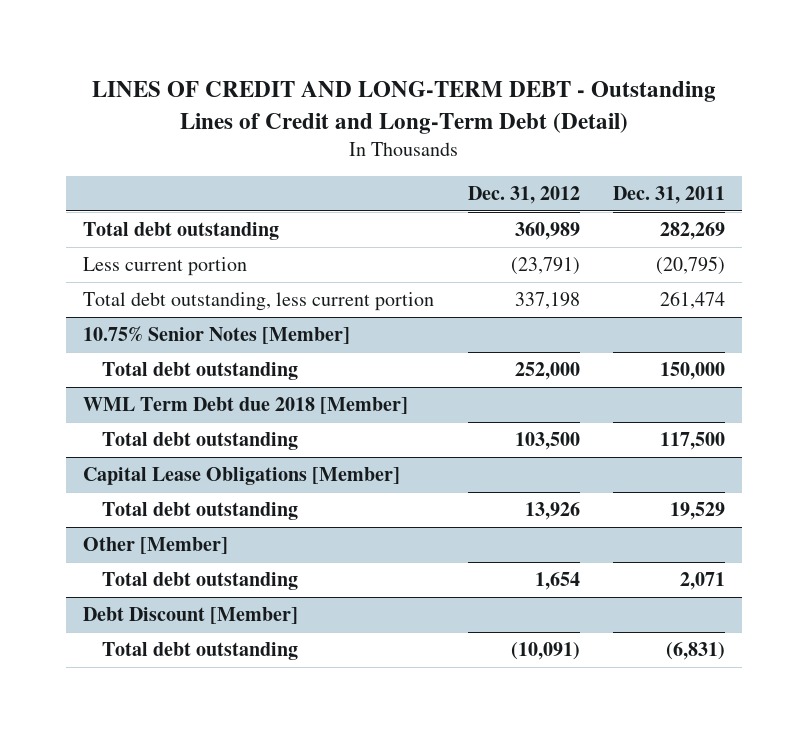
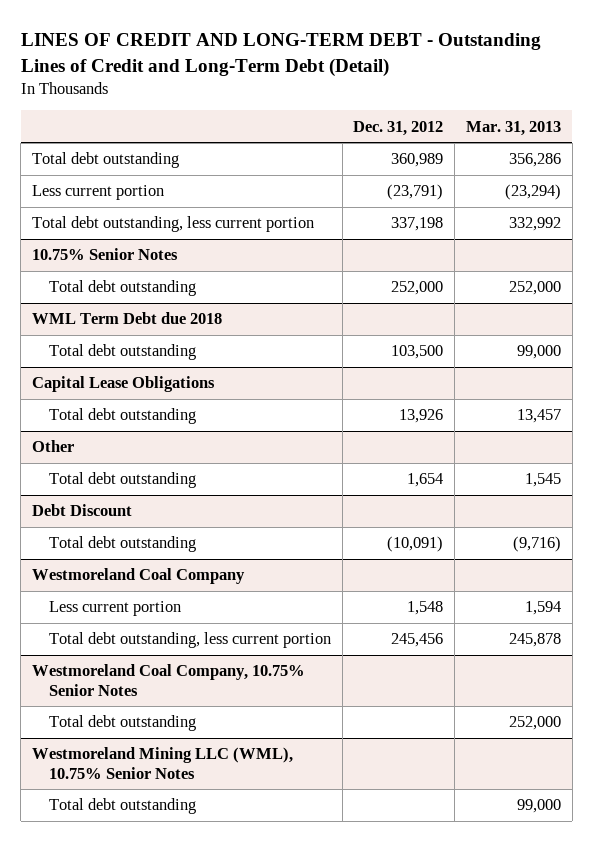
- | Dec. 31, 2012 | Dec. 31, 2011
+ | Dec. 31, 2012 | Mar. 31, 2013
- 10.75% Senior Notes [Member]
+ 10.75% Senior Notes
- WML Term Debt due 2018 [Member]
+ WML Term Debt due 2018
- Capital Lease Obligations [Member]
+ Capital Lease Obligations
- Other [Member]
+ Other
- Debt Discount [Member]
+ Debt Discount
+ Westmoreland Coal Company
+ Less current portion | 1,548 | 1,594
+ Total debt outstanding, less current portion | 245,456 | 245,878
+ Westmoreland Coal Company, 10.75% Senior Notes
+ Total debt outstanding | | 252,000
+ Westmoreland Mining LLC (WML), 10.75% Senior Notes
+ Total debt outstanding | | 99,000

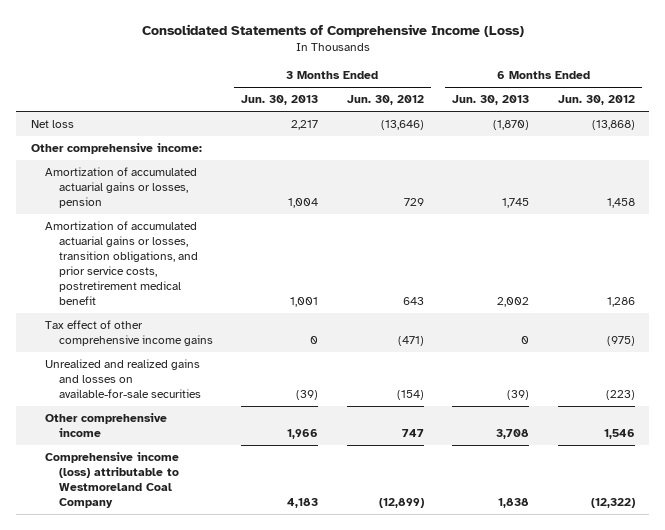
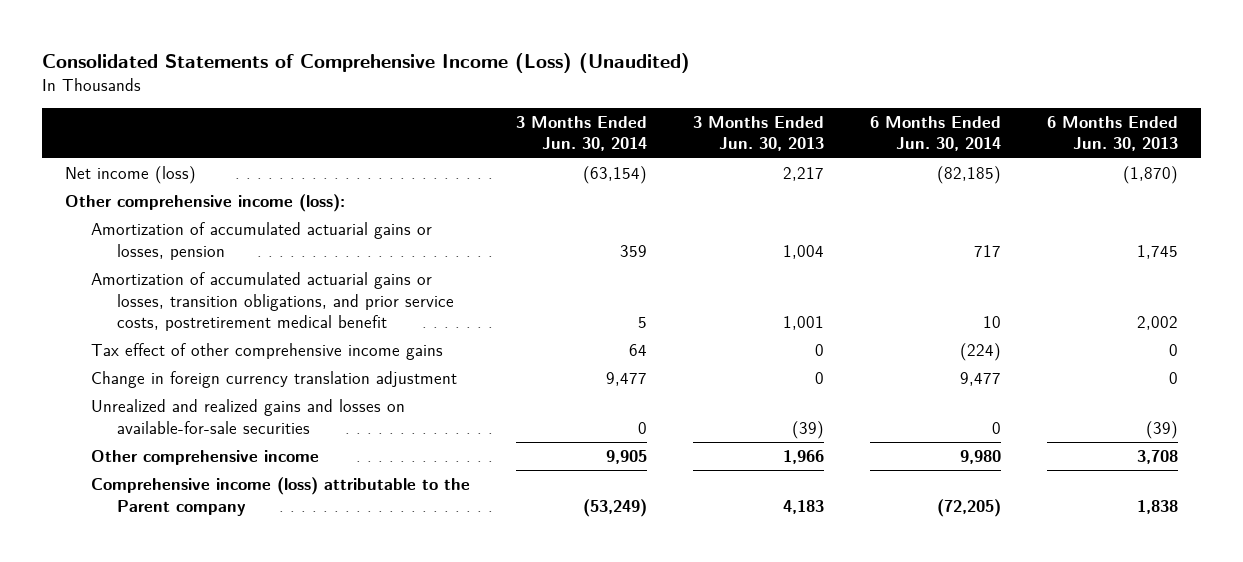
- Consolidated Statements of Comprehensive Income (Loss)
+ Consolidated Statements of Comprehensive Income (Loss) (Unaudited)
- | 3 Months Ended Jun. 30, 2013 | 3 Months Ended Jun. 30, 2012 | 6 Months Ended Jun. 30, 2013 | 6 Months Ended Jun. 30, 2012
+ | 3 Months Ended Jun. 30, 2014 | 3 Months Ended Jun. 30, 2013 | 6 Months Ended Jun. 30, 2014 | 6 Months Ended Jun. 30, 2013
- Net loss | 2,217 | (13,646) | (1,870) | (13,868)
- Other comprehensive income:
+ Net income (loss) | (63,154) | 2,217 | (82,185) | (1,870)
+ Other comprehensive income (loss):
+ Change in foreign currency translation adjustment | 9,477 | 0 | 9,477 | 0
- Comprehensive income (loss) attributable to Westmoreland Coal Company | 4,183 | (12,899) | 1,838 | (12,322)
+ Comprehensive income (loss) attributable to the Parent company | (53,249) | 4,183 | (72,205) | 1,838

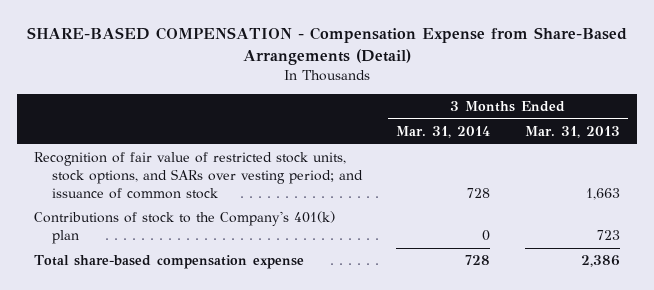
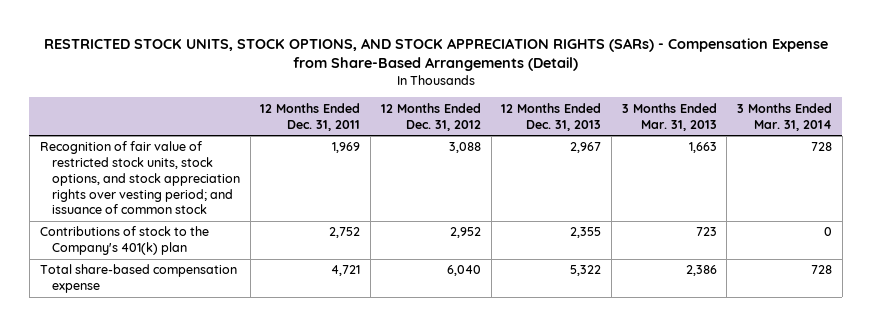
- SHARE-BASED COMPENSATION - Compensation Expense from Share-Based Arrangements (Detail)
+ RESTRICTED STOCK UNITS, STOCK OPTIONS, AND STOCK APPRECIATION RIGHTS (SARs) - Compensation Expense from Share-Based Arrangements (Detail)
- | 3 Months Ended Mar. 31, 2014 | 3 Months Ended Mar. 31, 2013
+ | 12 Months Ended Dec. 31, 2011 | 12 Months Ended Dec. 31, 2012 | 12 Months Ended Dec. 31, 2013 | 3 Months Ended Mar. 31, 2013 | 3 Months Ended Mar. 31, 2014
- Recognition of fair value of restricted stock units, stock options, and SARs over vesting period; and issuance of common stock | 728 | 1,663
+ Recognition of fair value of restricted stock units, stock options, and stock appreciation rights over vesting period; and issuance of common stock | 1,969 | 3,088 | 2,967 | 1,663 | 728

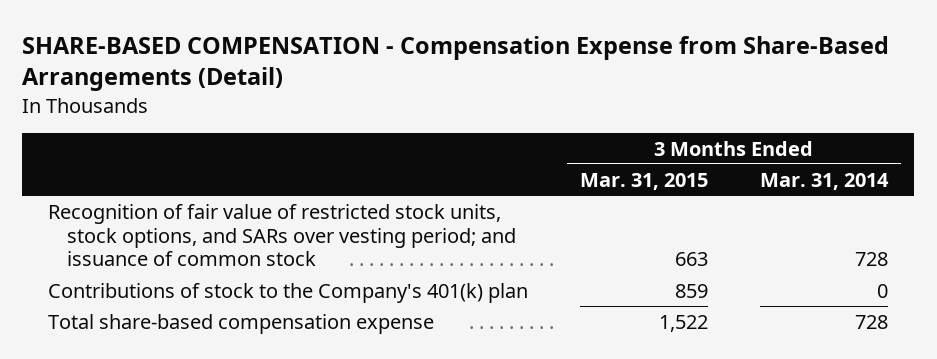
- RESTRICTED STOCK UNITS, STOCK OPTIONS, AND STOCK APPRECIATION RIGHTS (SARs) - Compensation Expense from Share-Based Arrangements (Detail)
+ SHARE-BASED COMPENSATION - Compensation Expense from Share-Based Arrangements (Detail)
- | 12 Months Ended Dec. 31, 2011 | 12 Months Ended Dec. 31, 2012 | 12 Months Ended Dec. 31, 2013 | 3 Months Ended Mar. 31, 2013 | 3 Months Ended Mar. 31, 2014
+ | 3 Months Ended Mar. 31, 2015 | 3 Months Ended Mar. 31, 2014
- Recognition of fair value of restricted stock units, stock options, and stock appreciation rights over vesting period; and issuance of common stock | 1,969 | 3,088 | 2,967 | 1,663 | 728
+ Recognition of fair value of restricted stock units, stock options, and SARs over vesting period; and issuance of common stock | 663 | 728

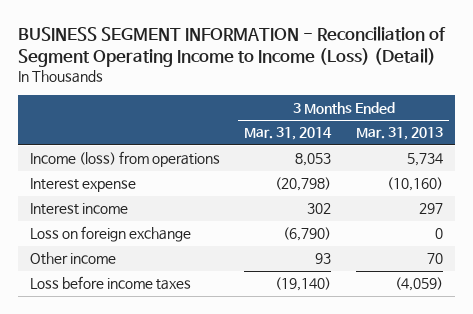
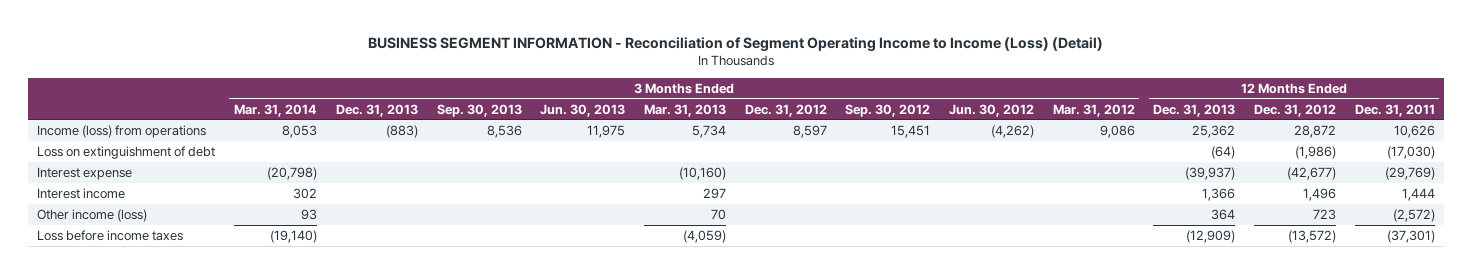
- | 3 Months Ended Mar. 31, 2014 | 3 Months Ended Mar. 31, 2013
+ | 3 Months Ended Mar. 31, 2014 | 3 Months Ended Dec. 31, 2013 | 3 Months Ended Sep. 30, 2013 | 3 Months Ended Jun. 30, 2013 | 3 Months Ended Mar. 31, 2013 | 3 Months Ended Dec. 31, 2012 | 3 Months Ended Sep. 30, 2012 | 3 Months Ended Jun. 30, 2012 | 3 Months Ended Mar. 31, 2012 | 12 Months Ended Dec. 31, 2013 | 12 Months Ended Dec. 31, 2012 | 12 Months Ended Dec. 31, 2011
+ Loss on extinguishment of debt | | | | | | | | | | (64) | (1,986) | (17,030)
- Loss on foreign exchange | (6,790) | 0
- Other income | 93 | 70
+ Other income (loss) | 93 | | | | 70 | | | | | 364 | 723 | (2,572)

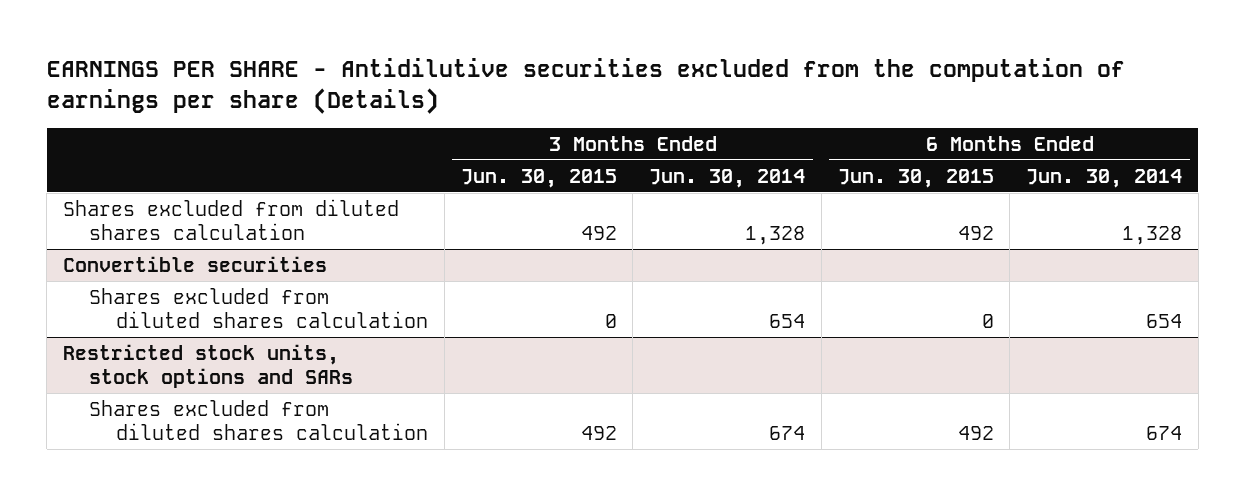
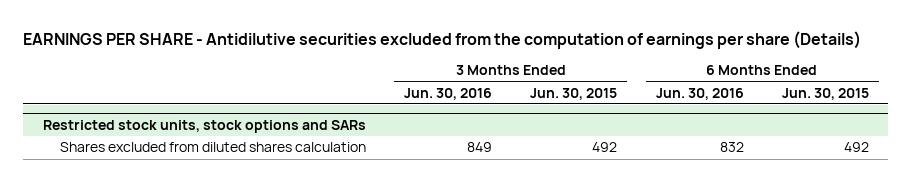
- | 3 Months Ended Jun. 30, 2015 | 3 Months Ended Jun. 30, 2014 | 6 Months Ended Jun. 30, 2015 | 6 Months Ended Jun. 30, 2014
+ | 3 Months Ended Jun. 30, 2016 | 3 Months Ended Jun. 30, 2015 | 6 Months Ended Jun. 30, 2016 | 6 Months Ended Jun. 30, 2015
- Shares excluded from diluted shares calculation | 492 | 1,328 | 492 | 1,328
- Convertible securities
- Shares excluded from diluted shares calculation | 0 | 654 | 0 | 654

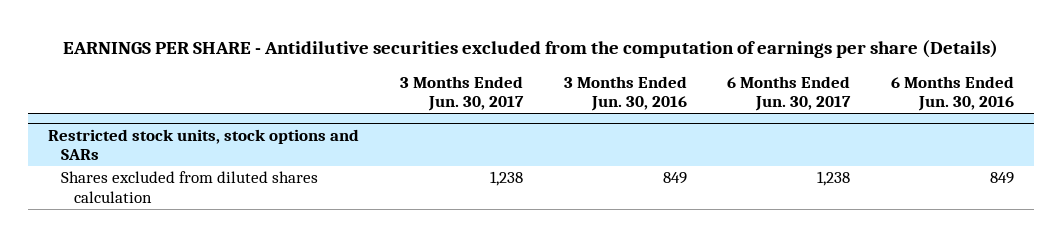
- | 3 Months Ended Jun. 30, 2016 | 3 Months Ended Jun. 30, 2015 | 6 Months Ended Jun. 30, 2016 | 6 Months Ended Jun. 30, 2015
+ | 3 Months Ended Jun. 30, 2017 | 3 Months Ended Jun. 30, 2016 | 6 Months Ended Jun. 30, 2017 | 6 Months Ended Jun. 30, 2016
@ Restricted stock units, stock options and SARs
- Shares excluded from diluted shares calculation | 849 | 492 | 832 | 492
+ Shares excluded from diluted shares calculation | 1,238 | 849 | 1,238 | 849

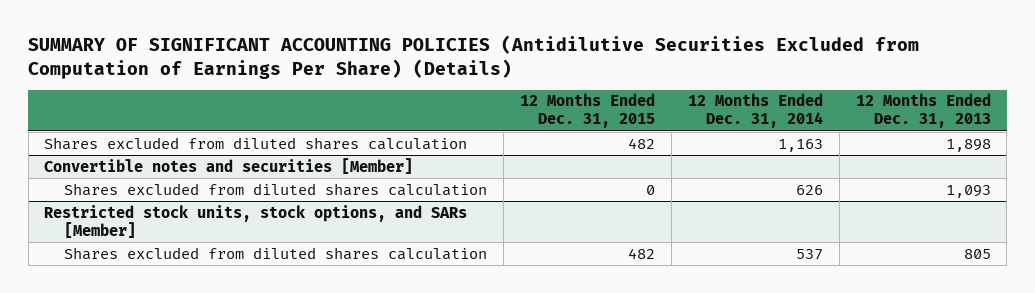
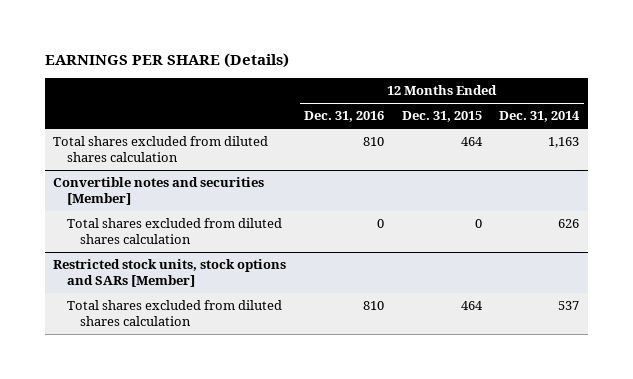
- SUMMARY OF SIGNIFICANT ACCOUNTING POLICIES (Antidilutive Securities Excluded from Computation of Earnings Per Share) (Details)
+ EARNINGS PER SHARE (Details)
- | 12 Months Ended Dec. 31, 2015 | 12 Months Ended Dec. 31, 2014 | 12 Months Ended Dec. 31, 2013
+ | 12 Months Ended Dec. 31, 2016 | 12 Months Ended Dec. 31, 2015 | 12 Months Ended Dec. 31, 2014
- Shares excluded from diluted shares calculation | 482 | 1,163 | 1,898
+ Total shares excluded from diluted shares calculation | 810 | 464 | 1,163
@ Convertible notes and securities [Member]
- Shares excluded from diluted shares calculation | 0 | 626 | 1,093
- Restricted stock units, stock options, and SARs [Member]
- Shares excluded from diluted shares calculation | 482 | 537 | 805
@ Convertible notes and securities [Member]
+ Total shares excluded from diluted shares calculation | 0 | 0 | 626
+ Restricted stock units, stock options and SARs [Member]
+ Total shares excluded from diluted shares calculation | 810 | 464 | 537

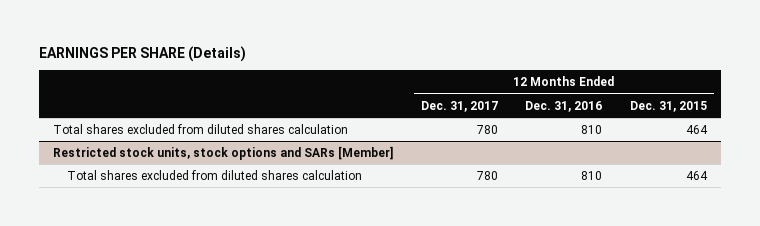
- | 12 Months Ended Dec. 31, 2016 | 12 Months Ended Dec. 31, 2015 | 12 Months Ended Dec. 31, 2014
+ | 12 Months Ended Dec. 31, 2017 | 12 Months Ended Dec. 31, 2016 | 12 Months Ended Dec. 31, 2015
- Convertible notes and securities [Member]
- Total shares excluded from diluted shares calculation | 0 | 0 | 626

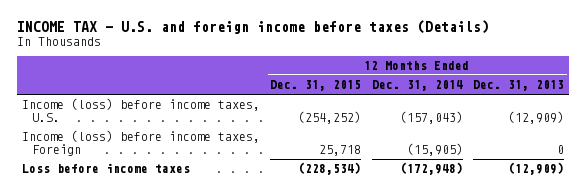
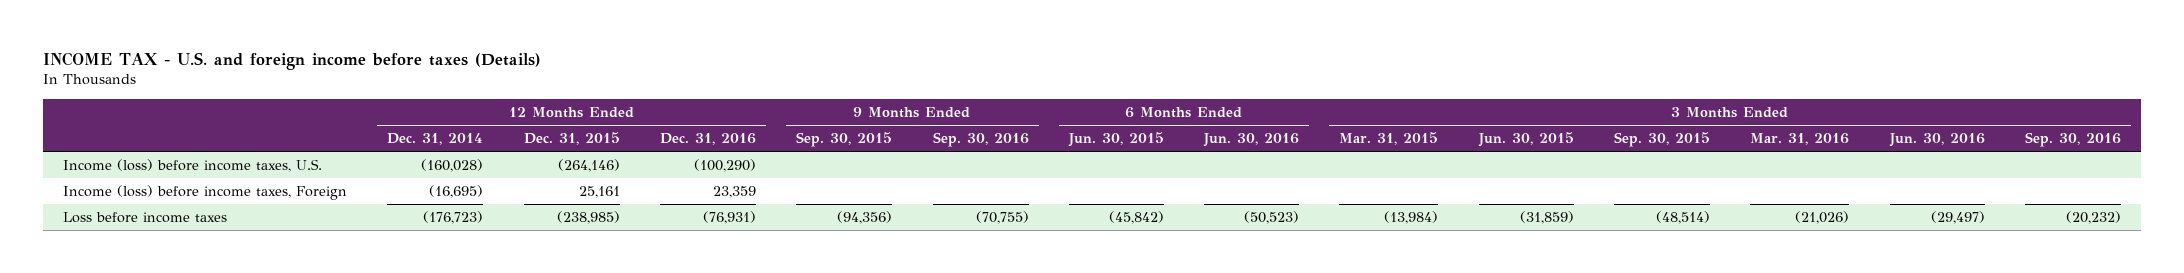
- | 12 Months Ended Dec. 31, 2015 | 12 Months Ended Dec. 31, 2014 | 12 Months Ended Dec. 31, 2013
+ | 12 Months Ended Dec. 31, 2014 | 12 Months Ended Dec. 31, 2015 | 12 Months Ended Dec. 31, 2016 | 9 Months Ended Sep. 30, 2015 | 9 Months Ended Sep. 30, 2016 | 6 Months Ended Jun. 30, 2015 | 6 Months Ended Jun. 30, 2016 | 3 Months Ended Mar. 31, 2015 | 3 Months Ended Jun. 30, 2015 | 3 Months Ended Sep. 30, 2015 | 3 Months Ended Mar. 31, 2016 | 3 Months Ended Jun. 30, 2016 | 3 Months Ended Sep. 30, 2016
- Income (loss) before income taxes, U.S. | (254,252) | (157,043) | (12,909)
- Income (loss) before income taxes, Foreign | 25,718 | (15,905) | 0
- Loss before income taxes | (228,534) | (172,948) | (12,909)
+ Income (loss) before income taxes, U.S. | (160,028) | (264,146) | (100,290) | | | | | | | | | |
+ Income (loss) before income taxes, Foreign | (16,695) | 25,161 | 23,359 | | | | | | | | | |
+ Loss before income taxes | (176,723) | (238,985) | (76,931) | (94,356) | (70,755) | (45,842) | (50,523) | (13,984) | (31,859) | (48,514) | (21,026) | (29,497) | (20,232)

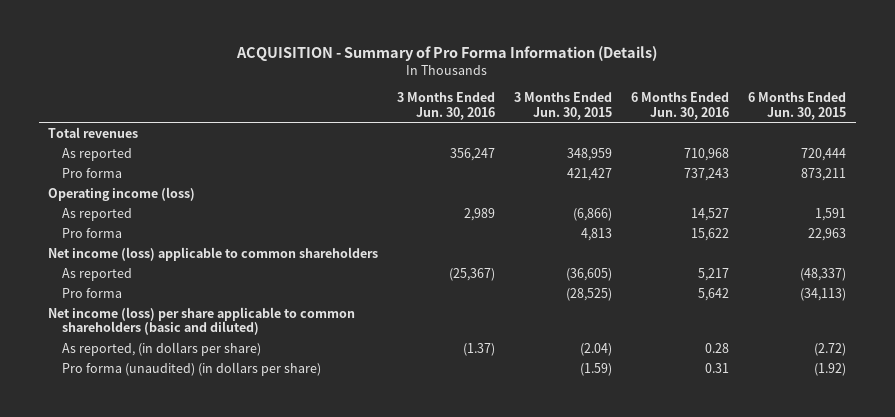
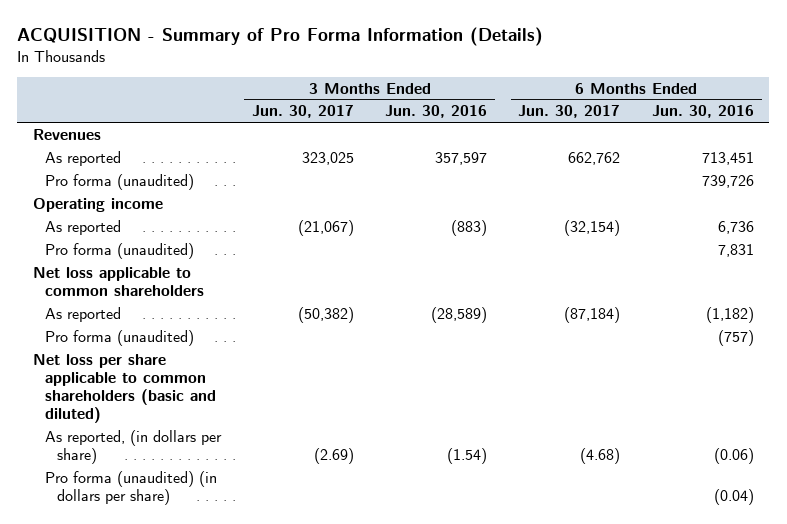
- | 3 Months Ended Jun. 30, 2016 | 3 Months Ended Jun. 30, 2015 | 6 Months Ended Jun. 30, 2016 | 6 Months Ended Jun. 30, 2015
+ | 3 Months Ended Jun. 30, 2017 | 3 Months Ended Jun. 30, 2016 | 6 Months Ended Jun. 30, 2017 | 6 Months Ended Jun. 30, 2016
- Total revenues
- As reported | 356,247 | 348,959 | 710,968 | 720,444
- Pro forma | | 421,427 | 737,243 | 873,211
- Operating income (loss)
- As reported | 2,989 | (6,866) | 14,527 | 1,591
- Pro forma | | 4,813 | 15,622 | 22,963
- Net income (loss) applicable to common shareholders
- As reported | (25,367) | (36,605) | 5,217 | (48,337)
- Pro forma | | (28,525) | 5,642 | (34,113)
- Net income (loss) per share applicable to common shareholders (basic and diluted)
- As reported, (in dollars per share) | (1.37) | (2.04) | 0.28 | (2.72)
- Pro forma (unaudited) (in dollars per share) | | (1.59) | 0.31 | (1.92)
+ Revenues
+ As reported | 323,025 | 357,597 | 662,762 | 713,451
+ Pro forma (unaudited) | | | | 739,726
+ Operating income
+ As reported | (21,067) | (883) | (32,154) | 6,736
+ Pro forma (unaudited) | | | | 7,831
+ Net loss applicable to common shareholders
+ As reported | (50,382) | (28,589) | (87,184) | (1,182)
+ Pro forma (unaudited) | | | | (757)
+ Net loss per share applicable to common shareholders (basic and diluted)
+ As reported, (in dollars per share) | (2.69) | (1.54) | (4.68) | (0.06)
+ Pro forma (unaudited) (in dollars per share) | | | | (0.04)

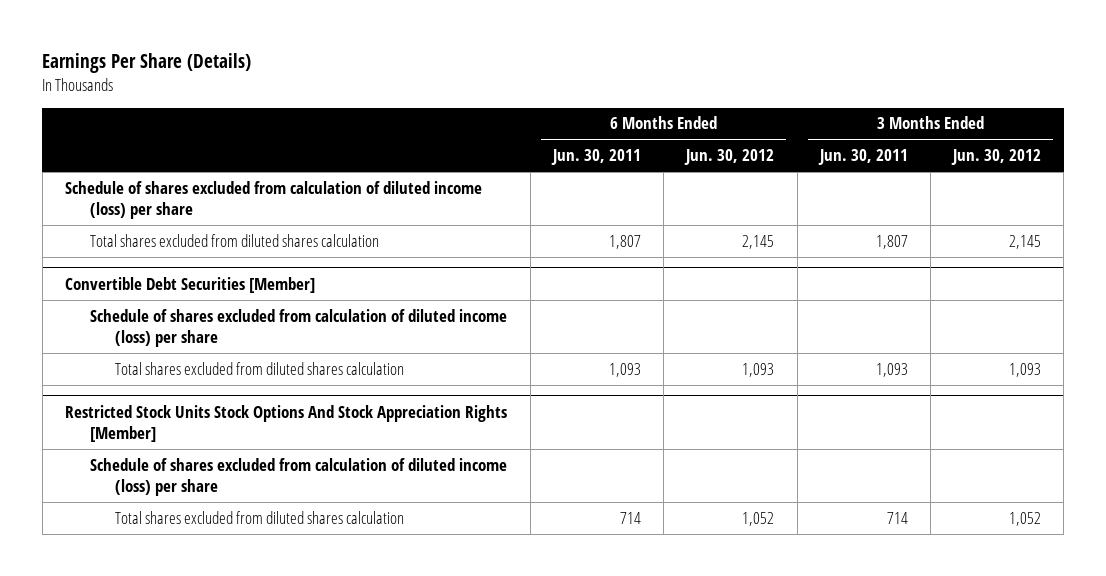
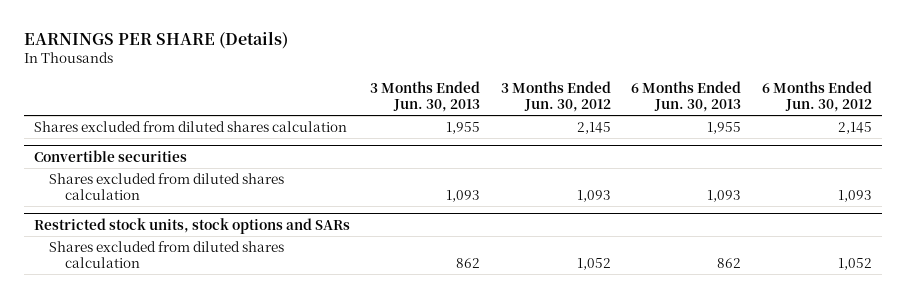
- Earnings Per Share (Details)
+ EARNINGS PER SHARE (Details)
- | 6 Months Ended Jun. 30, 2011 | 6 Months Ended Jun. 30, 2012 | 3 Months Ended Jun. 30, 2011 | 3 Months Ended Jun. 30, 2012
+ | 3 Months Ended Jun. 30, 2013 | 3 Months Ended Jun. 30, 2012 | 6 Months Ended Jun. 30, 2013 | 6 Months Ended Jun. 30, 2012
- Schedule of shares excluded from calculation of diluted income (loss) per share
- Total shares excluded from diluted shares calculation | 1,807 | 2,145 | 1,807 | 2,145
- Convertible Debt Securities [Member]
- Schedule of shares excluded from calculation of diluted income (loss) per share
- Total shares excluded from diluted shares calculation | 1,093 | 1,093 | 1,093 | 1,093
- Restricted Stock Units Stock Options And Stock Appreciation Rights [Member]
- Schedule of shares excluded from calculation of diluted income (loss) per share
- Total shares excluded from diluted shares calculation | 714 | 1,052 | 714 | 1,052
+ Shares excluded from diluted shares calculation | 1,955 | 2,145 | 1,955 | 2,145
+ Convertible securities
+ Shares excluded from diluted shares calculation | 1,093 | 1,093 | 1,093 | 1,093
+ Restricted stock units, stock options and SARs
+ Shares excluded from diluted shares calculation | 862 | 1,052 | 862 | 1,052

